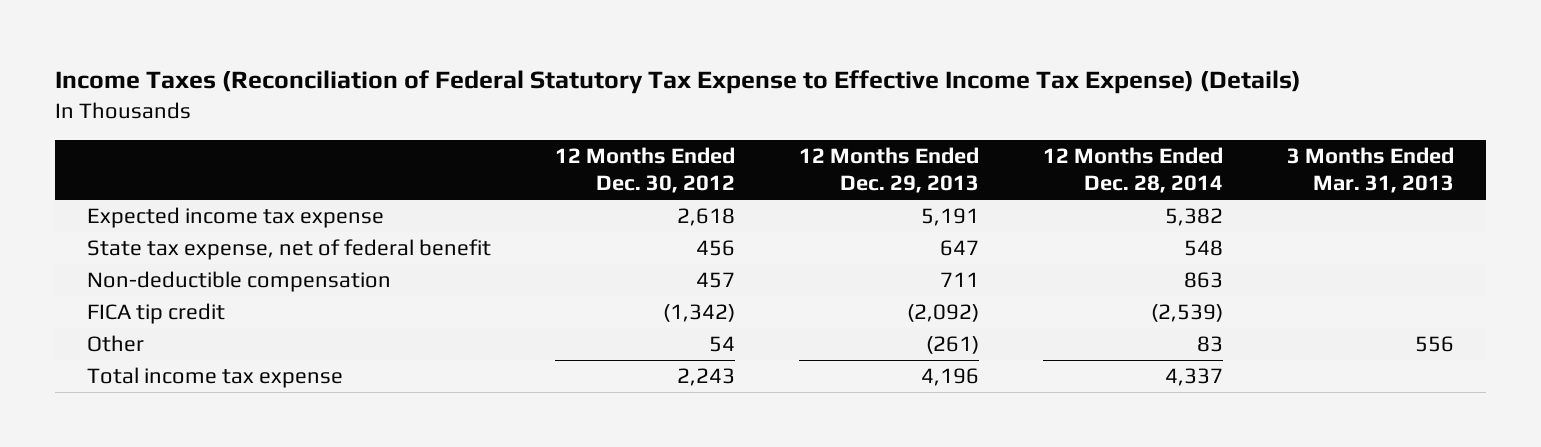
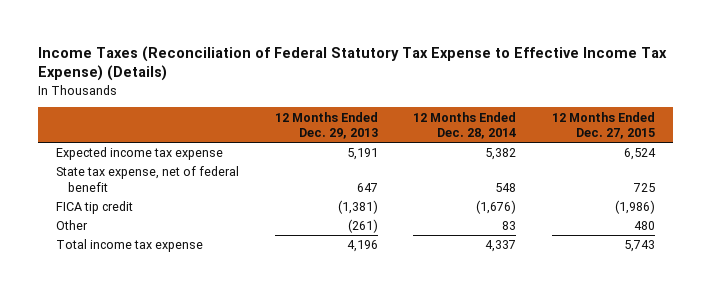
- | 12 Months Ended Dec. 30, 2012 | 12 Months Ended Dec. 29, 2013 | 12 Months Ended Dec. 28, 2014 | 3 Months Ended Mar. 31, 2013
+ | 12 Months Ended Dec. 29, 2013 | 12 Months Ended Dec. 28, 2014 | 12 Months Ended Dec. 27, 2015
- Non-deductible compensation | 457 | 711 | 863 |
- FICA tip credit | (1,342) | (2,092) | (2,539) |
+ FICA tip credit | (1,381) | (1,676) | (1,986)

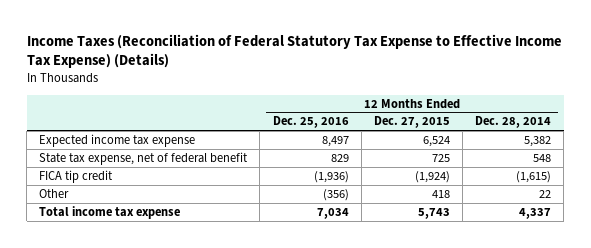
- | 12 Months Ended Dec. 29, 2013 | 12 Months Ended Dec. 28, 2014 | 12 Months Ended Dec. 27, 2015
+ | 12 Months Ended Dec. 25, 2016 | 12 Months Ended Dec. 27, 2015 | 12 Months Ended Dec. 28, 2014
- FICA tip credit | (1,381) | (1,676) | (1,986)
- Other | (261) | 83 | 480
+ FICA tip credit | (1,936) | (1,924) | (1,615)
+ Other | (356) | 418 | 22

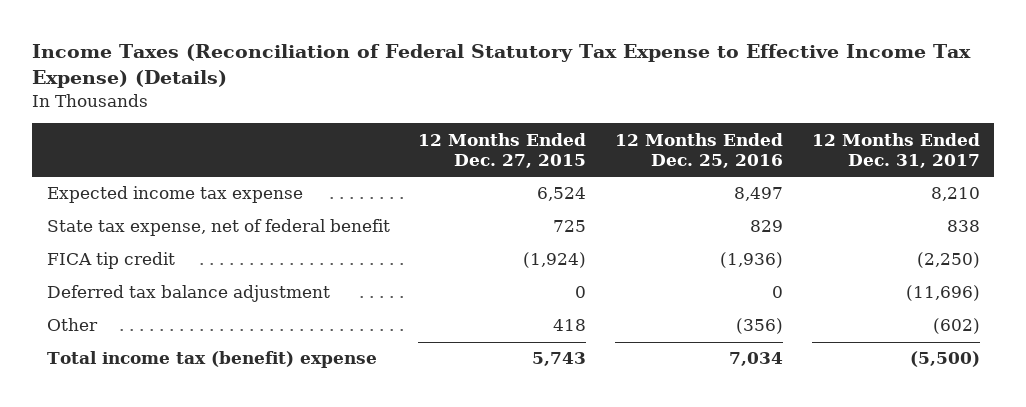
- | 12 Months Ended Dec. 25, 2016 | 12 Months Ended Dec. 27, 2015 | 12 Months Ended Dec. 28, 2014
+ | 12 Months Ended Dec. 27, 2015 | 12 Months Ended Dec. 25, 2016 | 12 Months Ended Dec. 31, 2017
+ Deferred tax balance adjustment | 0 | 0 | (11,696)
- Total income tax expense | 7,034 | 5,743 | 4,337
+ Total income tax (benefit) expense | 5,743 | 7,034 | (5,500)

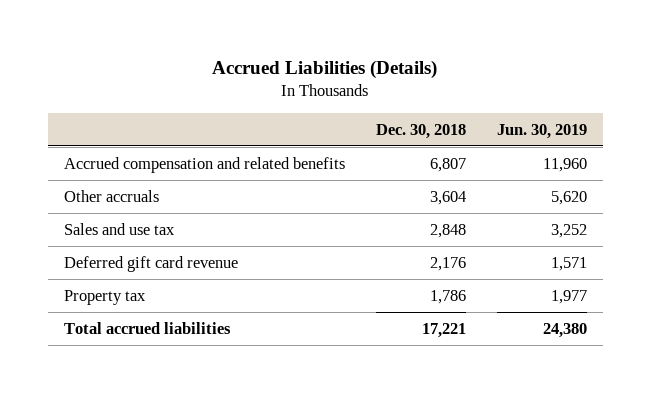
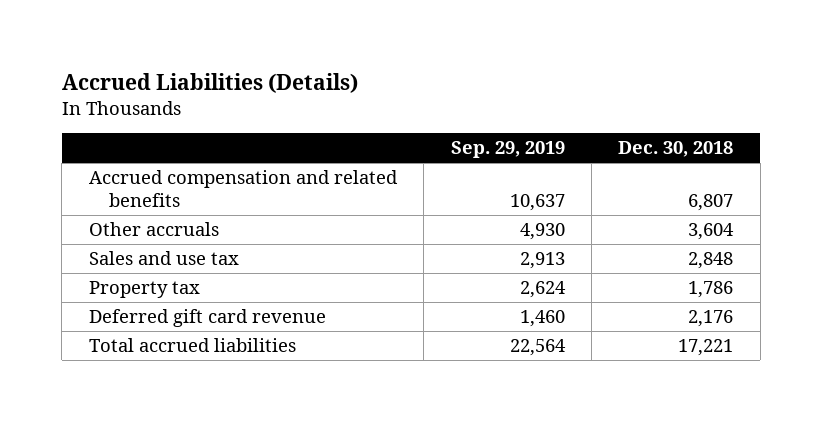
- | Dec. 30, 2018 | Jun. 30, 2019
+ | Sep. 29, 2019 | Dec. 30, 2018
moved down: Deferred gift card revenue | 1,460 | 2,176

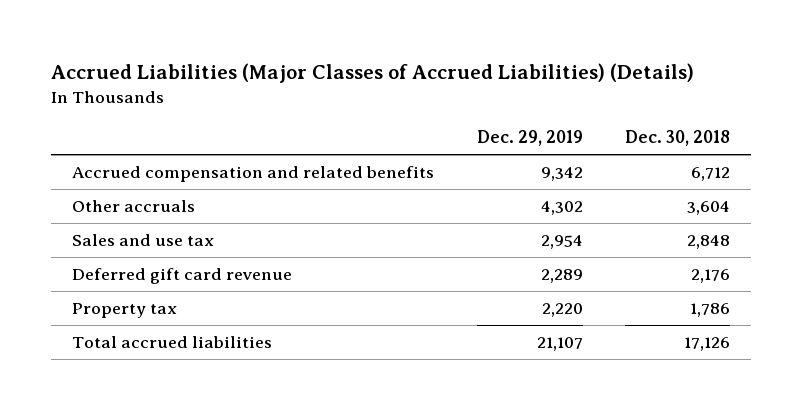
- Accrued Liabilities (Details)
+ Accrued Liabilities (Major Classes of Accrued Liabilities) (Details)
- | Sep. 29, 2019 | Dec. 30, 2018
+ | Dec. 29, 2019 | Dec. 30, 2018
- Accrued compensation and related benefits | 10,637 | 6,807
+ Accrued compensation and related benefits | 9,342 | 6,712
- Total accrued liabilities | 22,564 | 17,221
moved down: Property tax | 2,220 | 1,786
+ Total accrued liabilities | 21,107 | 17,126

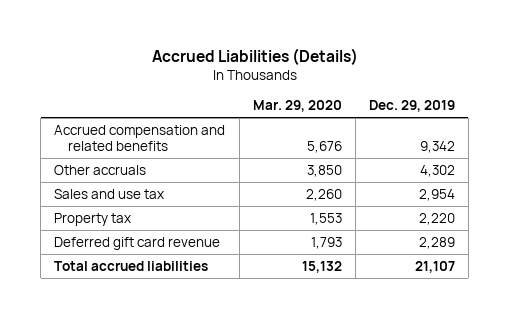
- Accrued Liabilities (Major Classes of Accrued Liabilities) (Details)
+ Accrued Liabilities (Details)
- | Dec. 29, 2019 | Dec. 30, 2018
+ | Mar. 29, 2020 | Dec. 29, 2019
moved down: Deferred gift card revenue | 1,793 | 2,289

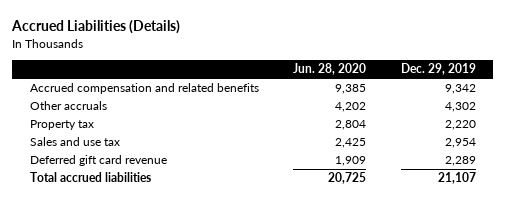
- | Mar. 29, 2020 | Dec. 29, 2019
+ | Jun. 28, 2020 | Dec. 29, 2019
moved down: Sales and use tax | 2,425 | 2,954

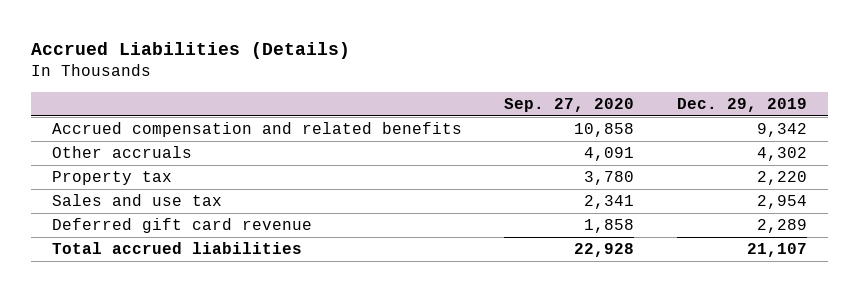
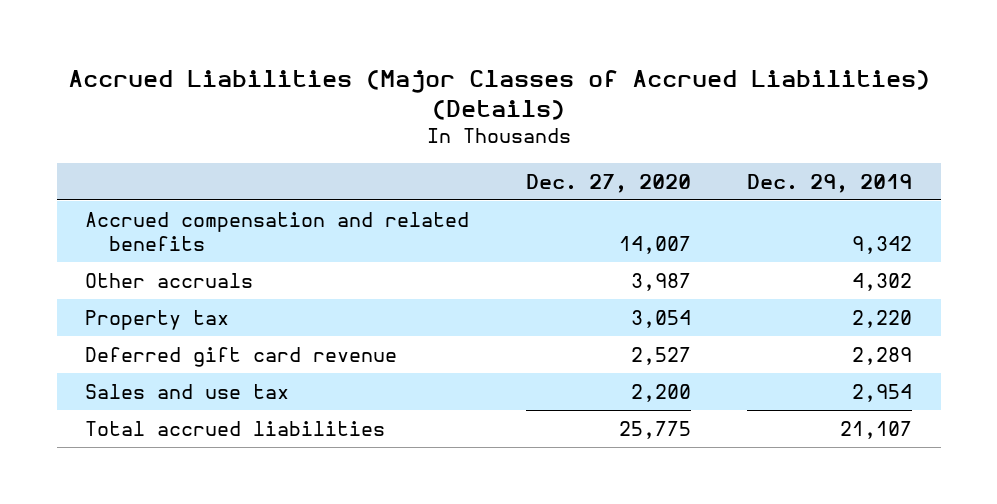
- Accrued Liabilities (Details)
+ Accrued Liabilities (Major Classes of Accrued Liabilities) (Details)
- | Sep. 27, 2020 | Dec. 29, 2019
+ | Dec. 27, 2020 | Dec. 29, 2019
moved down: Sales and use tax | 2,200 | 2,954

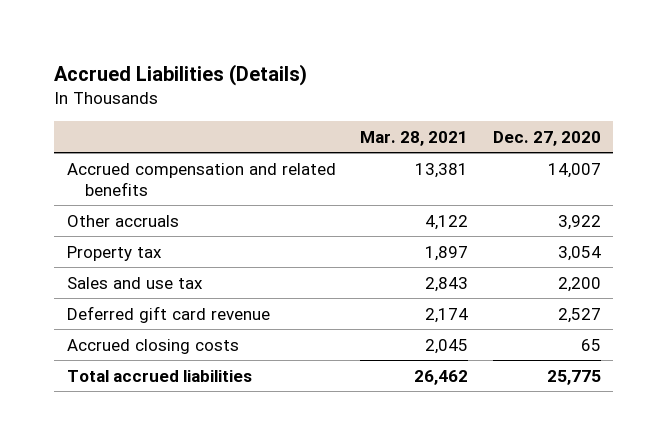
- Accrued Liabilities (Major Classes of Accrued Liabilities) (Details)
+ Accrued Liabilities (Details)
- | Dec. 27, 2020 | Dec. 29, 2019
+ | Mar. 28, 2021 | Dec. 27, 2020
- Other accruals | 3,987 | 4,302
+ Other accruals | 4,122 | 3,922
moved down: Deferred gift card revenue | 2,174 | 2,527
+ Accrued closing costs | 2,045 | 65

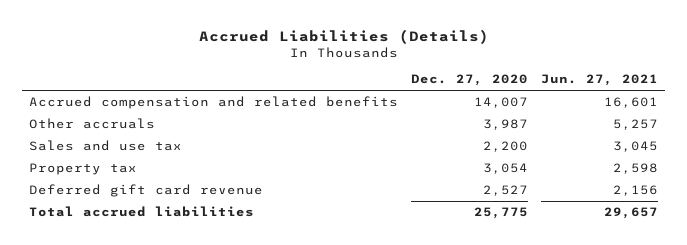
- | Mar. 28, 2021 | Dec. 27, 2020
+ | Dec. 27, 2020 | Jun. 27, 2021
- Other accruals | 4,122 | 3,922
+ Other accruals | 3,987 | 5,257
moved down: Property tax | 3,054 | 2,598
- Accrued closing costs | 2,045 | 65

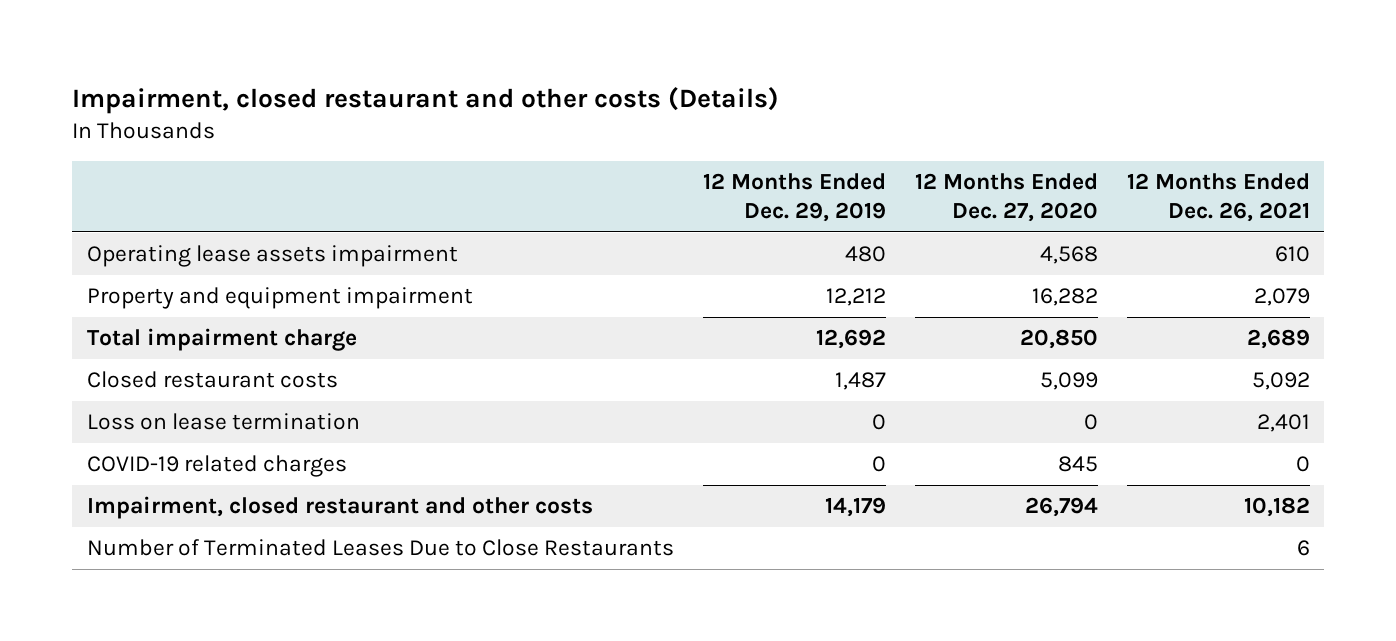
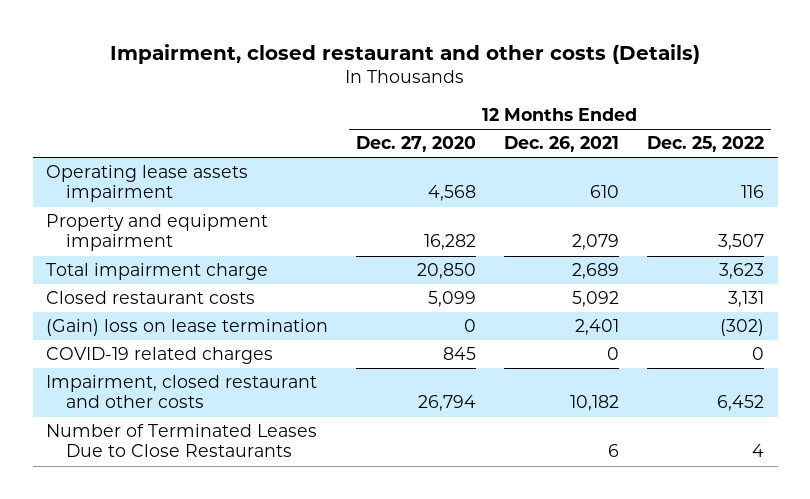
- | 12 Months Ended Dec. 29, 2019 | 12 Months Ended Dec. 27, 2020 | 12 Months Ended Dec. 26, 2021
+ | 12 Months Ended Dec. 27, 2020 | 12 Months Ended Dec. 26, 2021 | 12 Months Ended Dec. 25, 2022
- Loss on lease termination | 0 | 0 | 2,401
+ (Gain) loss on lease termination | 0 | 2,401 | (302)

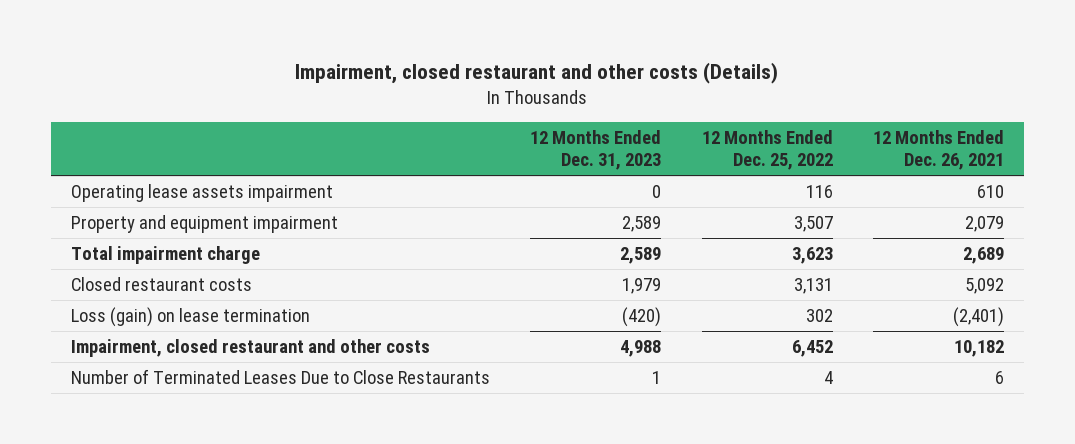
- | 12 Months Ended Dec. 27, 2020 | 12 Months Ended Dec. 26, 2021 | 12 Months Ended Dec. 25, 2022
+ | 12 Months Ended Dec. 31, 2023 | 12 Months Ended Dec. 25, 2022 | 12 Months Ended Dec. 26, 2021
- (Gain) loss on lease termination | 0 | 2,401 | (302)
- COVID-19 related charges | 845 | 0 | 0
+ Loss (gain) on lease termination | (420) | 302 | (2,401)

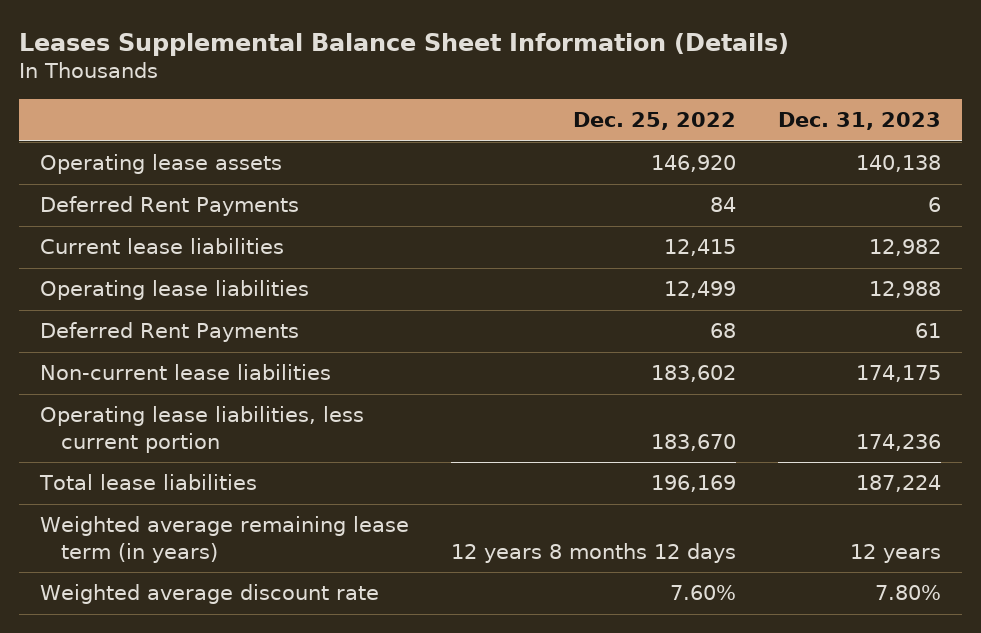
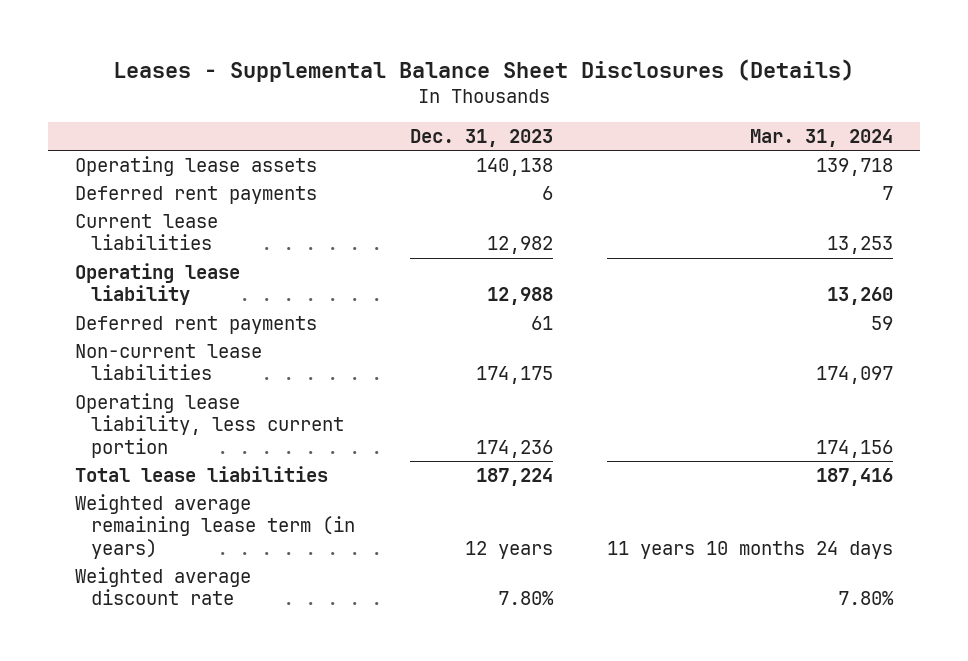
- Leases Supplemental Balance Sheet Information (Details)
+ Leases - Supplemental Balance Sheet Disclosures (Details)
- | Dec. 25, 2022 | Dec. 31, 2023
+ | Dec. 31, 2023 | Mar. 31, 2024
- Deferred Rent Payments | 84 | 6
+ Deferred rent payments | 6 | 7
- Operating lease liabilities | 12,499 | 12,988
- Deferred Rent Payments | 68 | 61
+ Operating lease liability | 12,988 | 13,260
+ Deferred rent payments | 61 | 59
- Operating lease liabilities, less current portion | 183,670 | 174,236
+ Operating lease liability, less current portion | 174,236 | 174,156

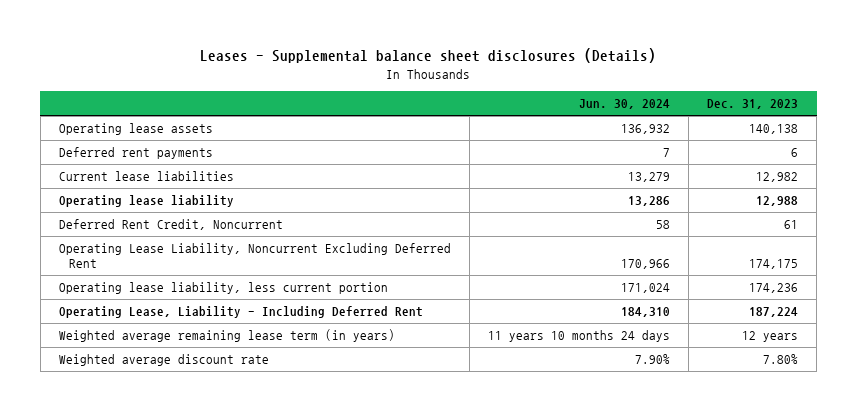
- Leases - Supplemental Balance Sheet Disclosures (Details)
+ Leases - Supplemental balance sheet disclosures (Details)
- | Dec. 31, 2023 | Mar. 31, 2024
+ | Jun. 30, 2024 | Dec. 31, 2023
- Deferred rent payments | 61 | 59
- Non-current lease liabilities | 174,175 | 174,097
+ Deferred Rent Credit, Noncurrent | 58 | 61
+ Operating Lease Liability, Noncurrent Excluding Deferred Rent | 170,966 | 174,175
- Total lease liabilities | 187,224 | 187,416
+ Operating Lease, Liability - Including Deferred Rent | 184,310 | 187,224

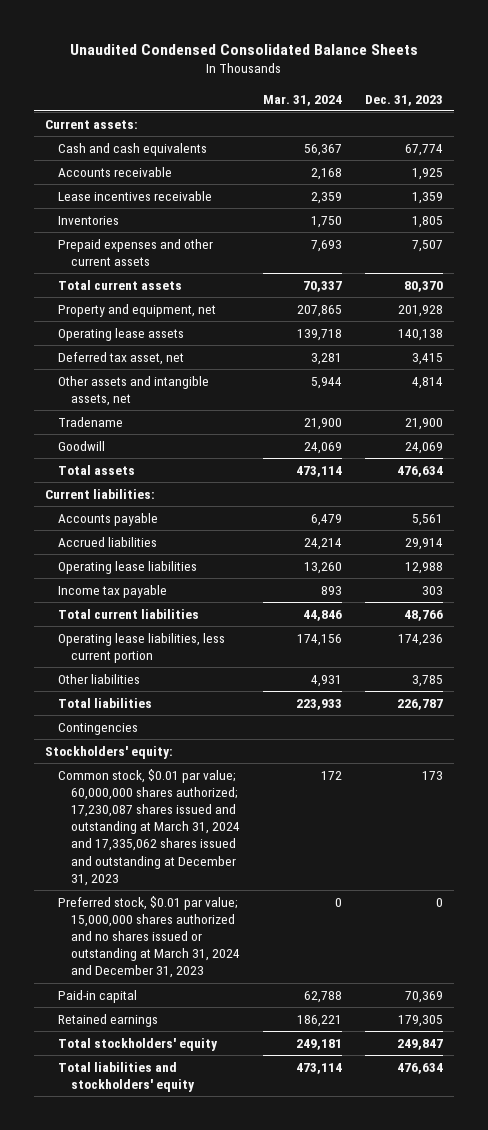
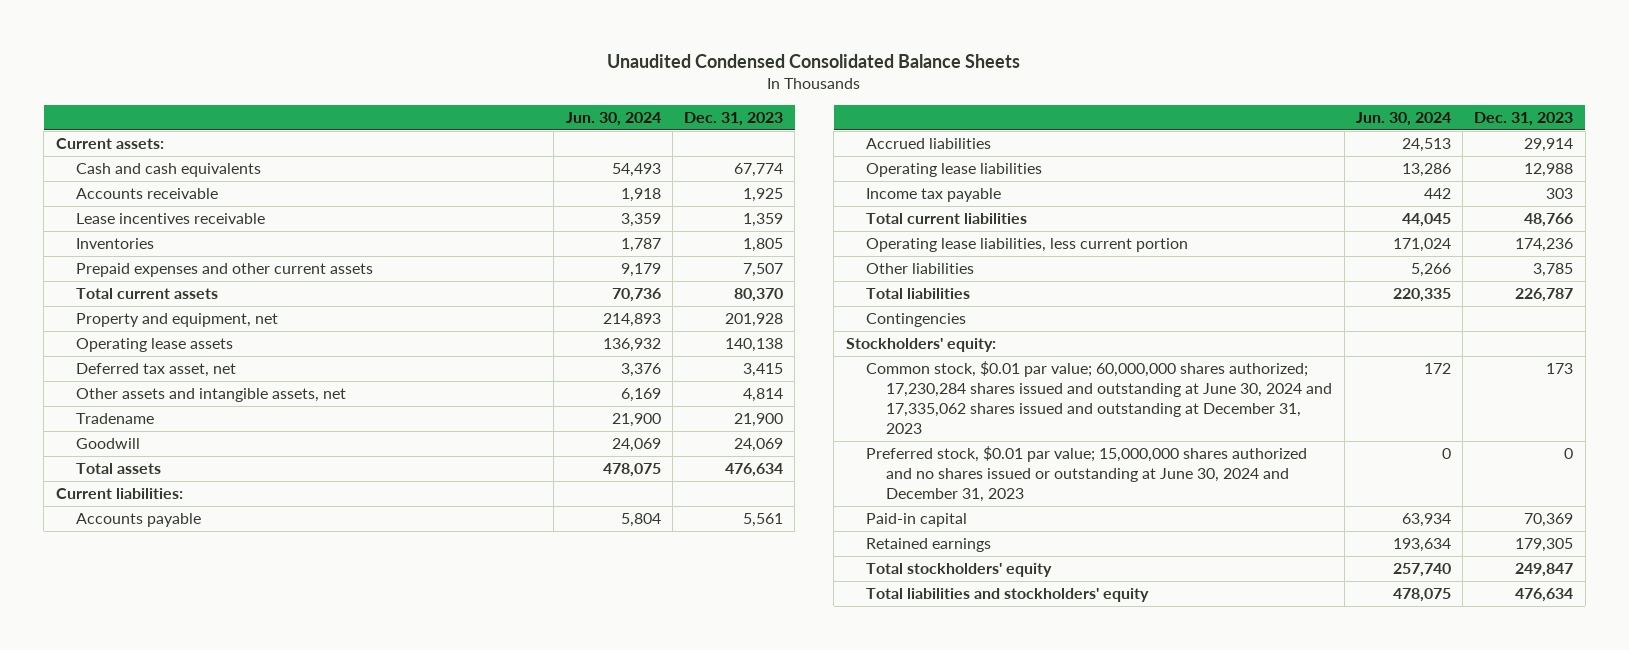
- | Mar. 31, 2024 | Dec. 31, 2023
+ | Jun. 30, 2024 | Dec. 31, 2023
- Common stock, $0.01 par value; 60,000,000 shares authorized; 17,230,087 shares issued and outstanding at March 31, 2024 and 17,335,062 shares issued and outstanding at December 31, 2023 | 172 | 173
- Preferred stock, $0.01 par value; 15,000,000 shares authorized and no shares issued or outstanding at March 31, 2024 and December 31, 2023 | 0 | 0
+ Common stock, $0.01 par value; 60,000,000 shares authorized; 17,230,284 shares issued and outstanding at June 30, 2024 and 17,335,062 shares issued and outstanding at December 31, 2023 | 172 | 173
+ Preferred stock, $0.01 par value; 15,000,000 shares authorized and no shares issued or outstanding at June 30, 2024 and December 31, 2023 | 0 | 0

